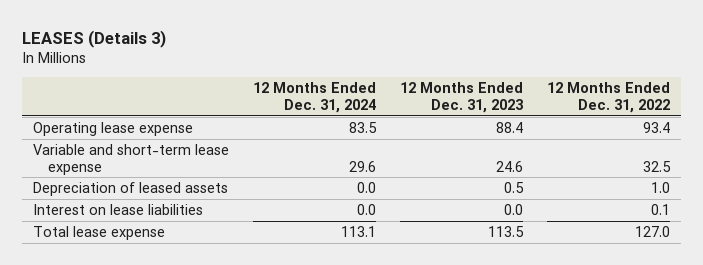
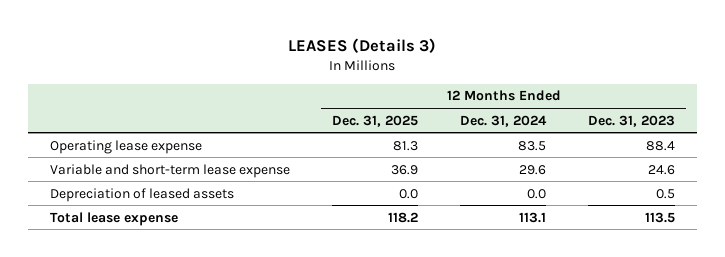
- | 12 Months Ended Dec. 31, 2024 | 12 Months Ended Dec. 31, 2023 | 12 Months Ended Dec. 31, 2022
+ | 12 Months Ended Dec. 31, 2025 | 12 Months Ended Dec. 31, 2024 | 12 Months Ended Dec. 31, 2023
- Interest on lease liabilities | 0.0 | 0.0 | 0.1

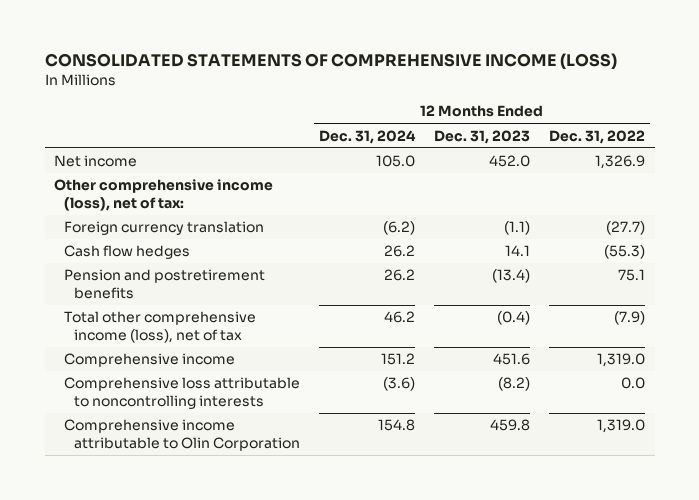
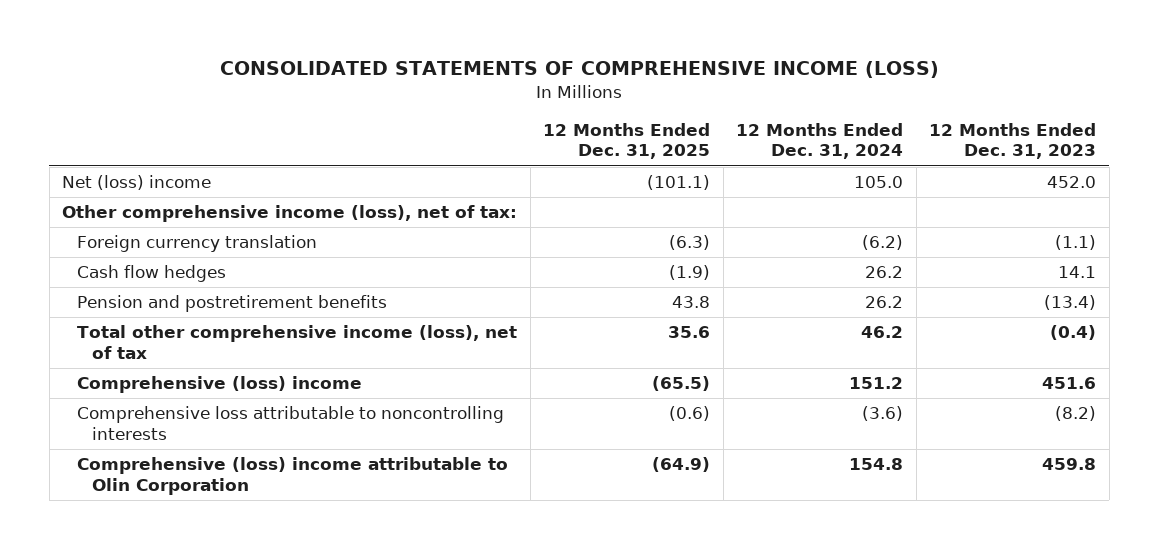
- | 12 Months Ended Dec. 31, 2024 | 12 Months Ended Dec. 31, 2023 | 12 Months Ended Dec. 31, 2022
+ | 12 Months Ended Dec. 31, 2025 | 12 Months Ended Dec. 31, 2024 | 12 Months Ended Dec. 31, 2023
- Net income | 105.0 | 452.0 | 1,326.9
+ Net (loss) income | (101.1) | 105.0 | 452.0
- Comprehensive income | 151.2 | 451.6 | 1,319.0
+ Comprehensive (loss) income | (65.5) | 151.2 | 451.6
- Comprehensive income attributable to Olin Corporation | 154.8 | 459.8 | 1,319.0
+ Comprehensive (loss) income attributable to Olin Corporation | (64.9) | 154.8 | 459.8

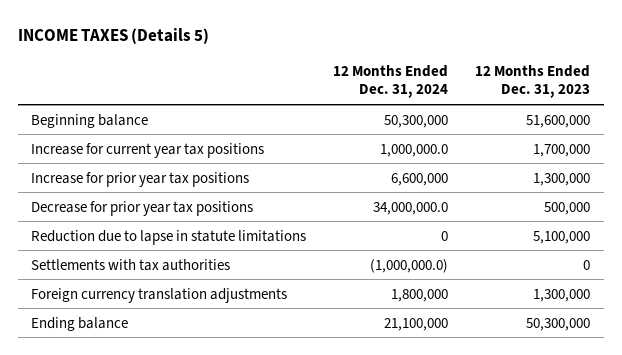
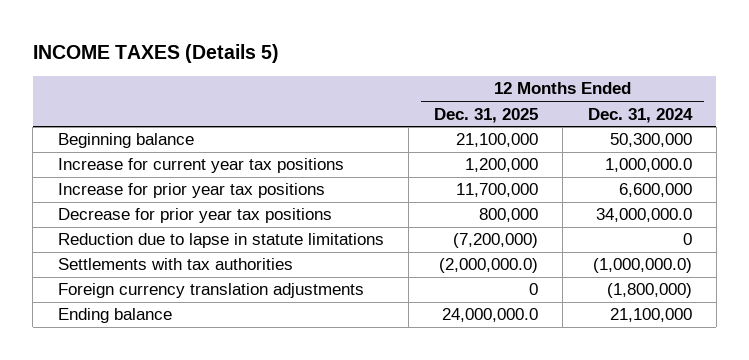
- | 12 Months Ended Dec. 31, 2024 | 12 Months Ended Dec. 31, 2023
+ | 12 Months Ended Dec. 31, 2025 | 12 Months Ended Dec. 31, 2024
- Foreign currency translation adjustments | 1,800,000 | 1,300,000
+ Foreign currency translation adjustments | 0 | (1,800,000)

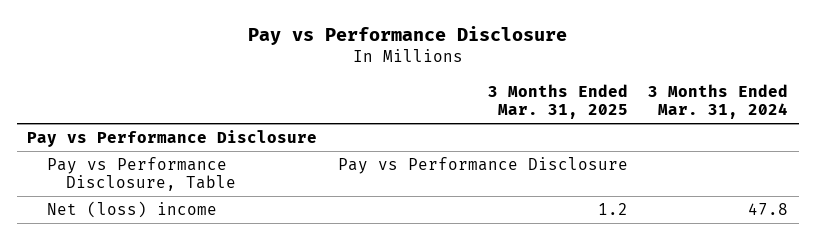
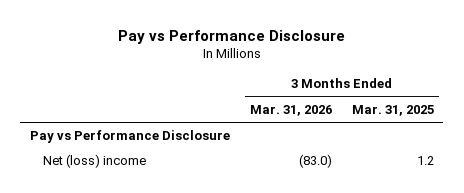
- | 3 Months Ended Mar. 31, 2025 | 3 Months Ended Mar. 31, 2024
+ | 3 Months Ended Mar. 31, 2026 | 3 Months Ended Mar. 31, 2025
- Pay vs Performance Disclosure, Table | Pay vs Performance Disclosure |

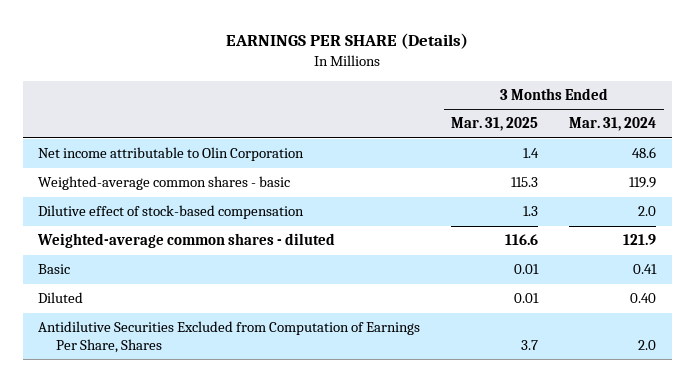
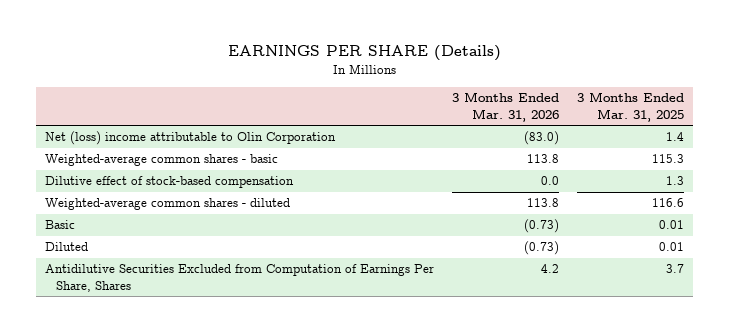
- | 3 Months Ended Mar. 31, 2025 | 3 Months Ended Mar. 31, 2024
+ | 3 Months Ended Mar. 31, 2026 | 3 Months Ended Mar. 31, 2025
- Net income attributable to Olin Corporation | 1.4 | 48.6
+ Net (loss) income attributable to Olin Corporation | (83.0) | 1.4

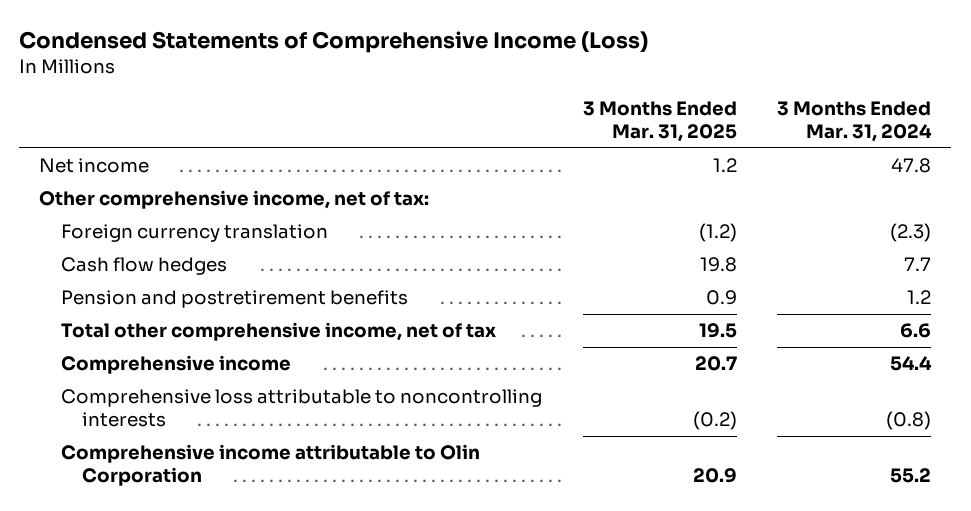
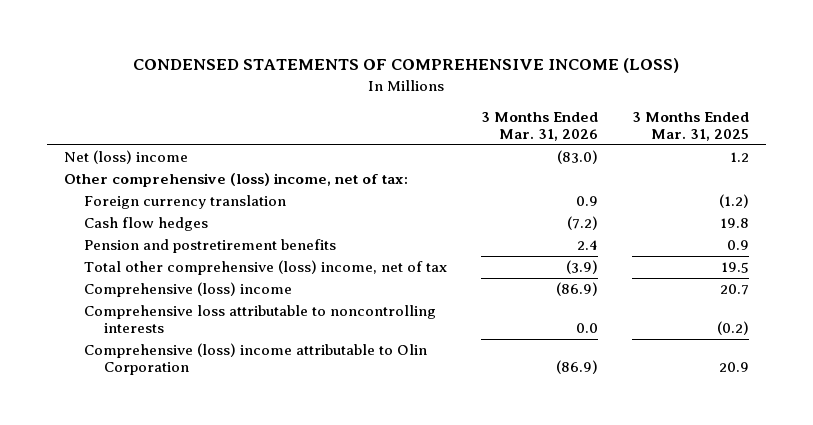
- Condensed Statements of Comprehensive Income (Loss)
+ CONDENSED STATEMENTS OF COMPREHENSIVE INCOME (LOSS)
- | 3 Months Ended Mar. 31, 2025 | 3 Months Ended Mar. 31, 2024
+ | 3 Months Ended Mar. 31, 2026 | 3 Months Ended Mar. 31, 2025
- Net income | 1.2 | 47.8
- Other comprehensive income, net of tax:
+ Net (loss) income | (83.0) | 1.2
+ Other comprehensive (loss) income, net of tax:
- Total other comprehensive income, net of tax | 19.5 | 6.6
- Comprehensive income | 20.7 | 54.4
+ Total other comprehensive (loss) income, net of tax | (3.9) | 19.5
+ Comprehensive (loss) income | (86.9) | 20.7
- Comprehensive income attributable to Olin Corporation | 20.9 | 55.2
+ Comprehensive (loss) income attributable to Olin Corporation | (86.9) | 20.9

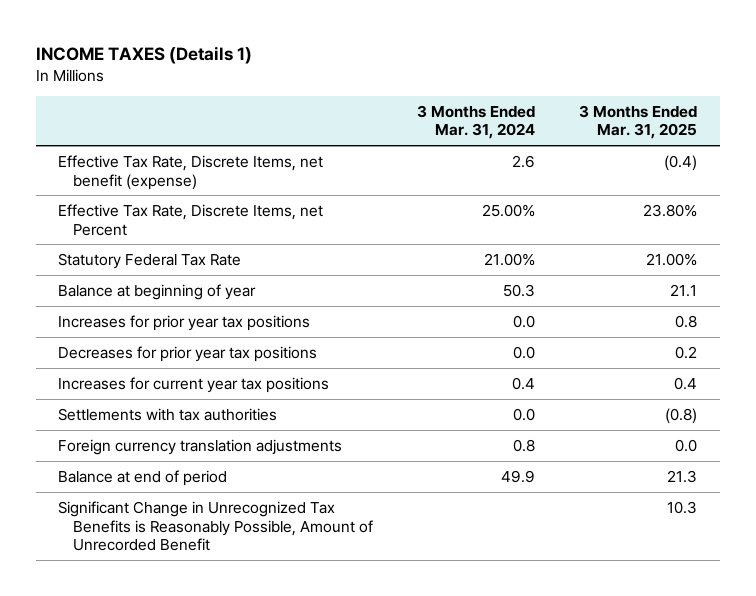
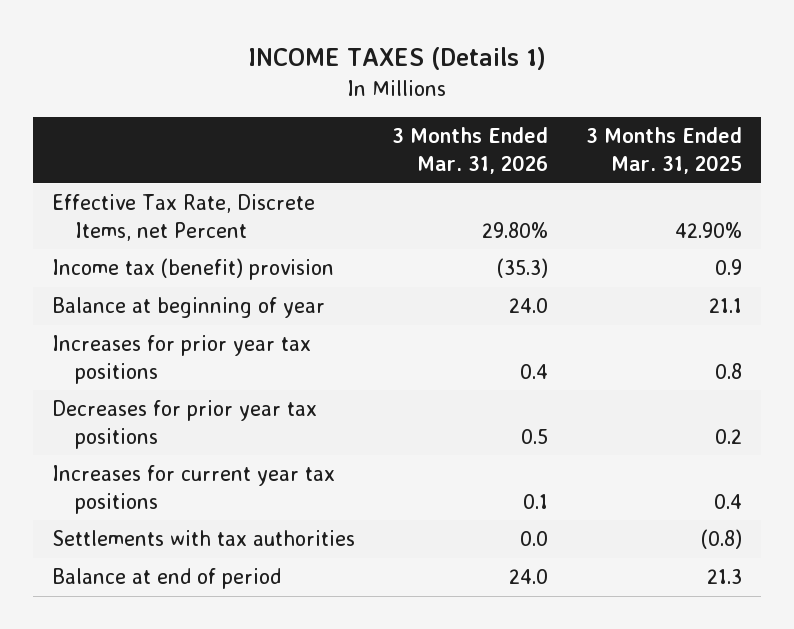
- | 3 Months Ended Mar. 31, 2024 | 3 Months Ended Mar. 31, 2025
+ | 3 Months Ended Mar. 31, 2026 | 3 Months Ended Mar. 31, 2025
- Effective Tax Rate, Discrete Items, net benefit (expense) | 2.6 | (0.4)
- Effective Tax Rate, Discrete Items, net Percent | 25.00% | 23.80%
- Statutory Federal Tax Rate | 21.00% | 21.00%
+ Effective Tax Rate, Discrete Items, net Percent | 29.80% | 42.90%
+ Income tax (benefit) provision | (35.3) | 0.9
- Foreign currency translation adjustments | 0.8 | 0.0
- Significant Change in Unrecognized Tax Benefits is Reasonably Possible, Amount of Unrecorded Benefit | | 10.3

